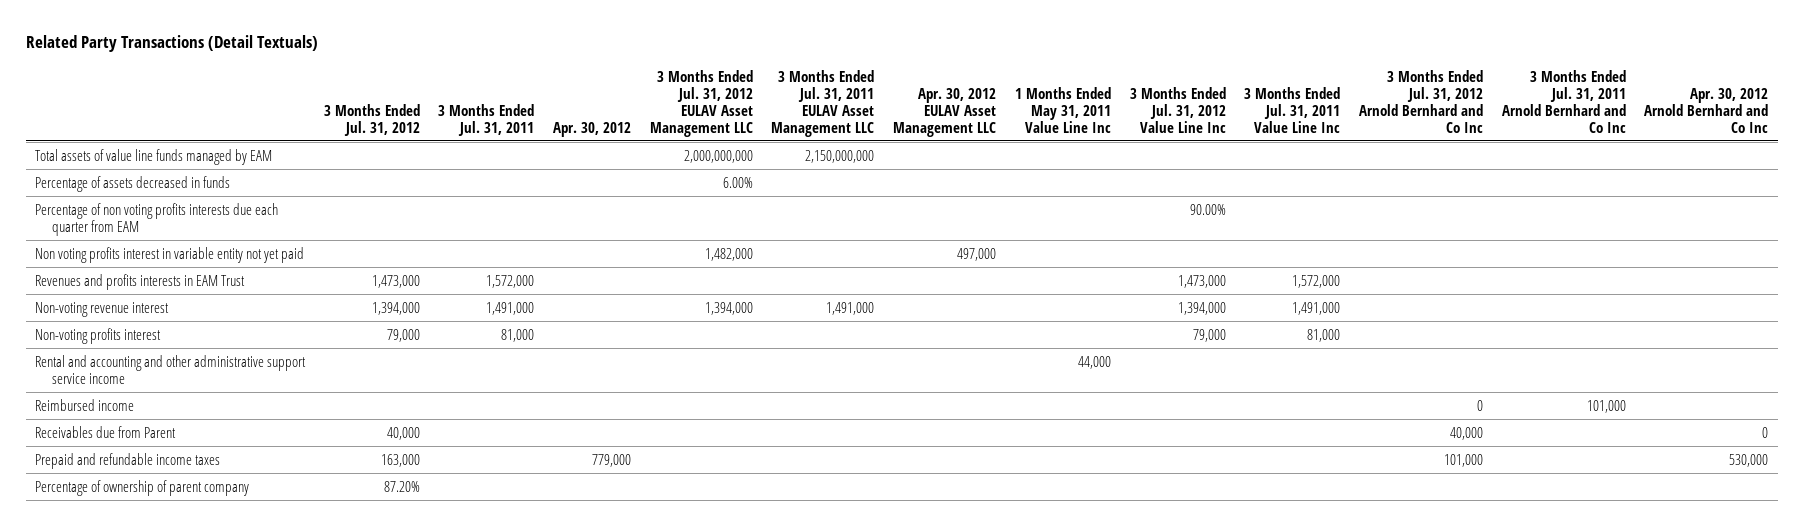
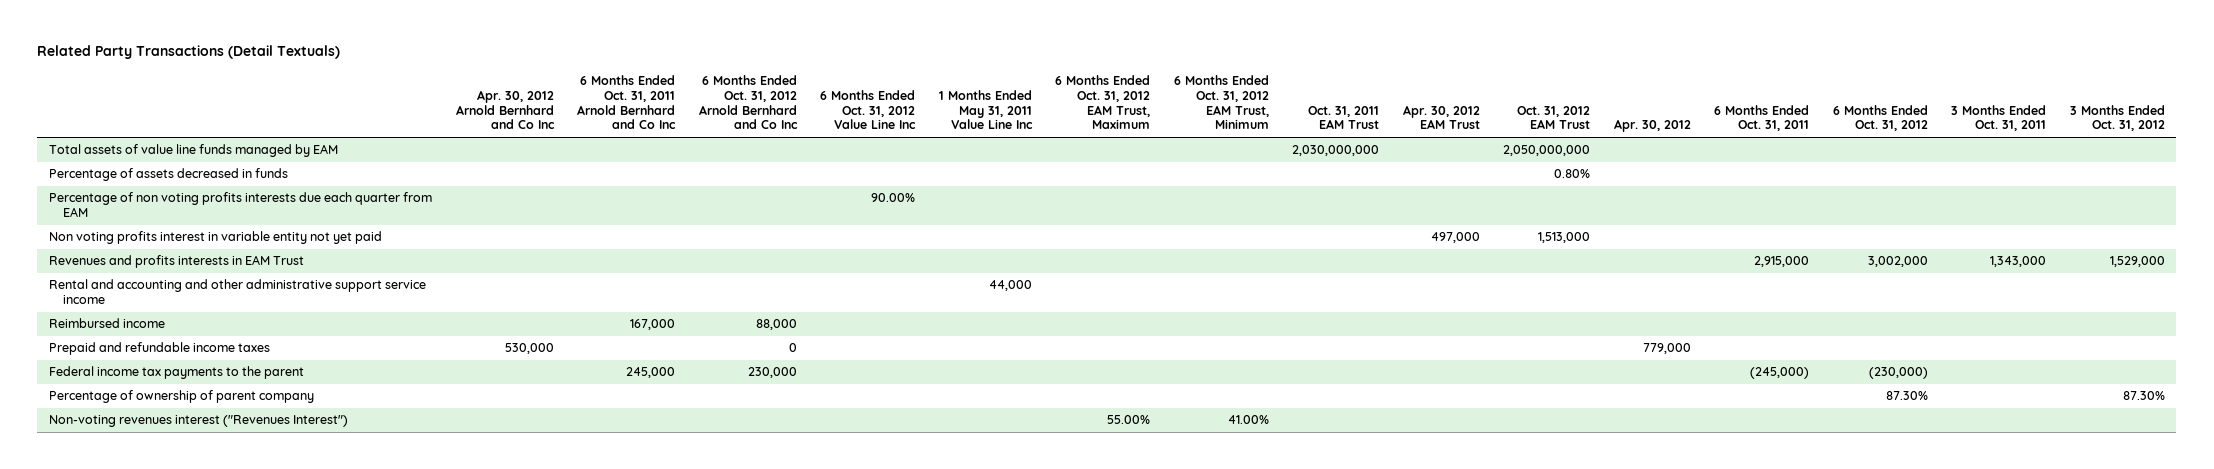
- | 3 Months Ended Jul. 31, 2012 | 3 Months Ended Jul. 31, 2011 | Apr. 30, 2012 | 3 Months Ended Jul. 31, 2012 EULAV Asset Management LLC | 3 Months Ended Jul. 31, 2011 EULAV Asset Management LLC | Apr. 30, 2012 EULAV Asset Management LLC | 1 Months Ended May 31, 2011 Value Line Inc | 3 Months Ended Jul. 31, 2012 Value Line Inc | 3 Months Ended Jul. 31, 2011 Value Line Inc | 3 Months Ended Jul. 31, 2012 Arnold Bernhard and Co Inc | 3 Months Ended Jul. 31, 2011 Arnold Bernhard and Co Inc | Apr. 30, 2012 Arnold Bernhard and Co Inc
+ | Apr. 30, 2012 Arnold Bernhard and Co Inc | 6 Months Ended Oct. 31, 2011 Arnold Bernhard and Co Inc | 6 Months Ended Oct. 31, 2012 Arnold Bernhard and Co Inc | 6 Months Ended Oct. 31, 2012 Value Line Inc | 1 Months Ended May 31, 2011 Value Line Inc | 6 Months Ended Oct. 31, 2012 EAM Trust, Maximum | 6 Months Ended Oct. 31, 2012 EAM Trust, Minimum | Oct. 31, 2011 EAM Trust | Apr. 30, 2012 EAM Trust | Oct. 31, 2012 EAM Trust | Apr. 30, 2012 | 6 Months Ended Oct. 31, 2011 | 6 Months Ended Oct. 31, 2012 | 3 Months Ended Oct. 31, 2011 | 3 Months Ended Oct. 31, 2012
- Non-voting revenue interest | 1,394,000 | 1,491,000 | | 1,394,000 | 1,491,000 | | | 1,394,000 | 1,491,000 | | |
- Non-voting profits interest | 79,000 | 81,000 | | | | | | 79,000 | 81,000 | | |
- Receivables due from Parent | 40,000 | | | | | | | | | 40,000 | | 0
+ Federal income tax payments to the parent | | 245,000 | 230,000 | | | | | | | | | (245,000) | (230,000) | |
+ Non-voting revenues interest ("Revenues Interest") | | | | | | 55.00% | 41.00% | | | | | | | |

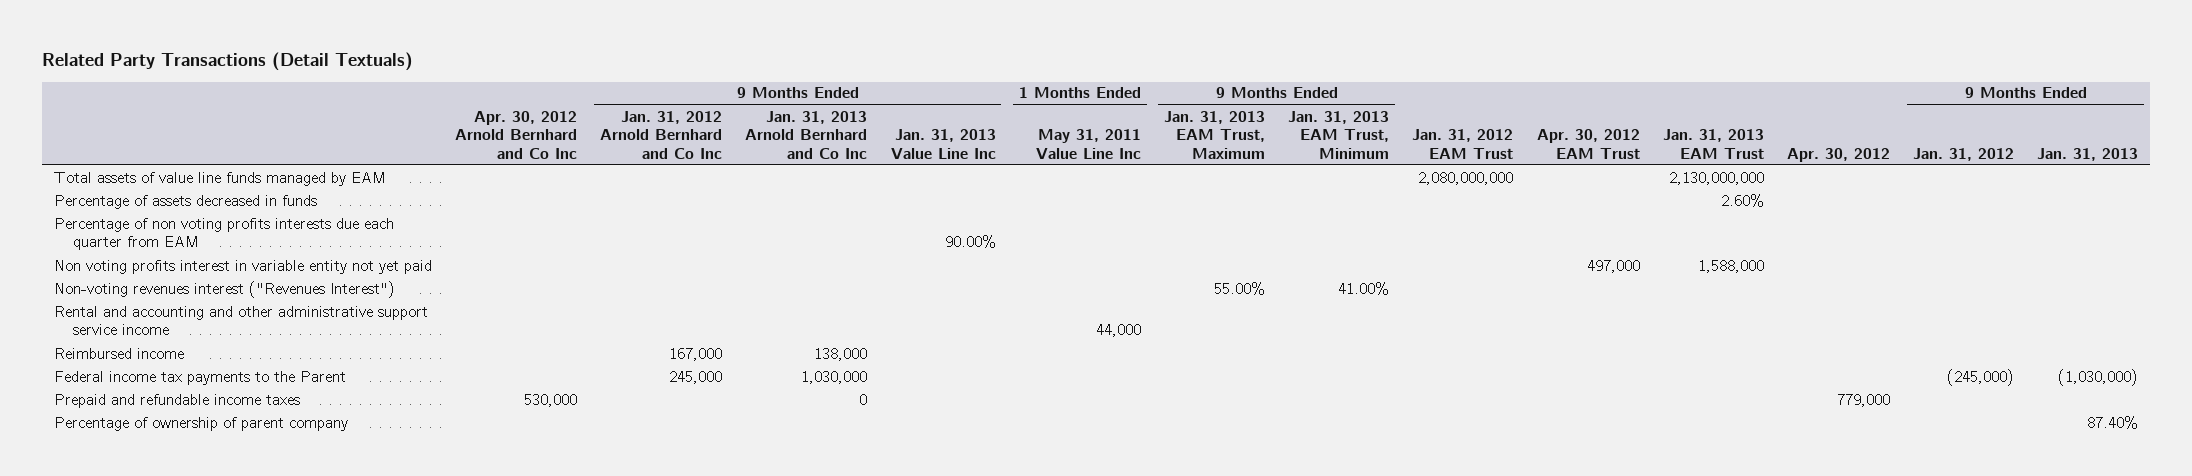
- | Apr. 30, 2012 Arnold Bernhard and Co Inc | 6 Months Ended Oct. 31, 2011 Arnold Bernhard and Co Inc | 6 Months Ended Oct. 31, 2012 Arnold Bernhard and Co Inc | 6 Months Ended Oct. 31, 2012 Value Line Inc | 1 Months Ended May 31, 2011 Value Line Inc | 6 Months Ended Oct. 31, 2012 EAM Trust, Maximum | 6 Months Ended Oct. 31, 2012 EAM Trust, Minimum | Oct. 31, 2011 EAM Trust | Apr. 30, 2012 EAM Trust | Oct. 31, 2012 EAM Trust | Apr. 30, 2012 | 6 Months Ended Oct. 31, 2011 | 6 Months Ended Oct. 31, 2012 | 3 Months Ended Oct. 31, 2011 | 3 Months Ended Oct. 31, 2012
+ | Apr. 30, 2012 Arnold Bernhard and Co Inc | 9 Months Ended Jan. 31, 2012 Arnold Bernhard and Co Inc | 9 Months Ended Jan. 31, 2013 Arnold Bernhard and Co Inc | 9 Months Ended Jan. 31, 2013 Value Line Inc | 1 Months Ended May 31, 2011 Value Line Inc | 9 Months Ended Jan. 31, 2013 EAM Trust, Maximum | 9 Months Ended Jan. 31, 2013 EAM Trust, Minimum | Jan. 31, 2012 EAM Trust | Apr. 30, 2012 EAM Trust | Jan. 31, 2013 EAM Trust | Apr. 30, 2012 | 9 Months Ended Jan. 31, 2012 | 9 Months Ended Jan. 31, 2013
- Revenues and profits interests in EAM Trust | | | | | | | | | | | | 2,915,000 | 3,002,000 | 1,343,000 | 1,529,000
moved up: Non-voting revenues interest ("Revenues Interest") | | | | | | 55.00% | 41.00% | | | | | |
+ Federal income tax payments to the Parent | | 245,000 | 1,030,000 | | | | | | | | | (245,000) | (1,030,000)
- Federal income tax payments to the parent | | 245,000 | 230,000 | | | | | | | | | (245,000) | (230,000) | |

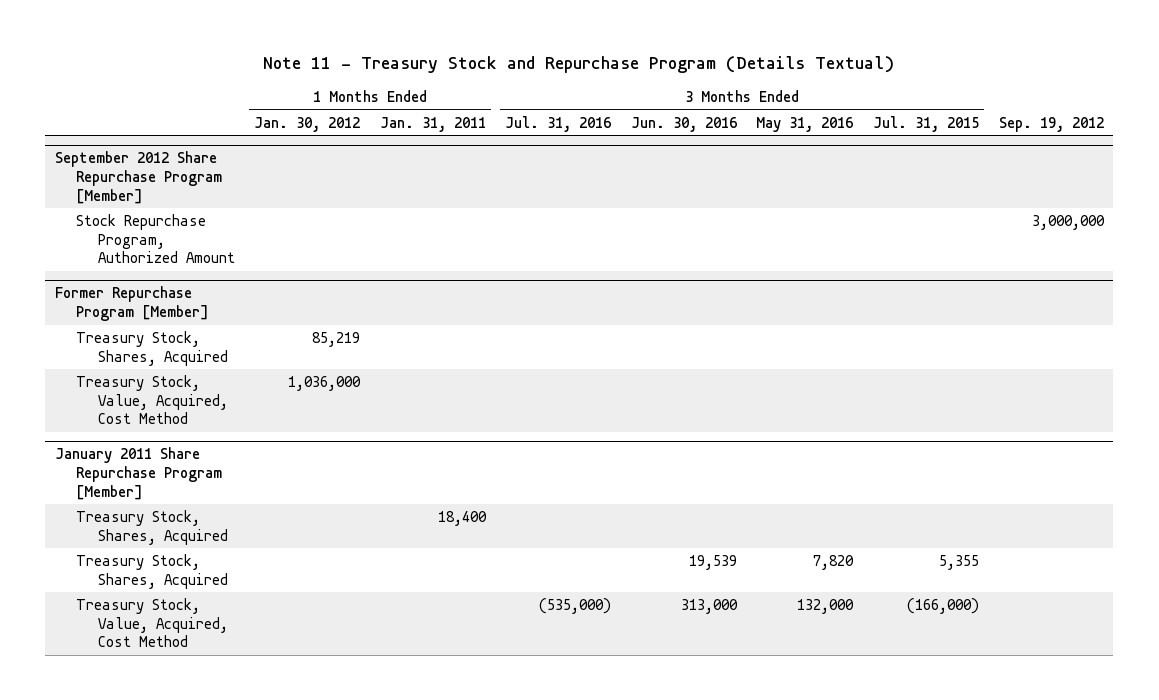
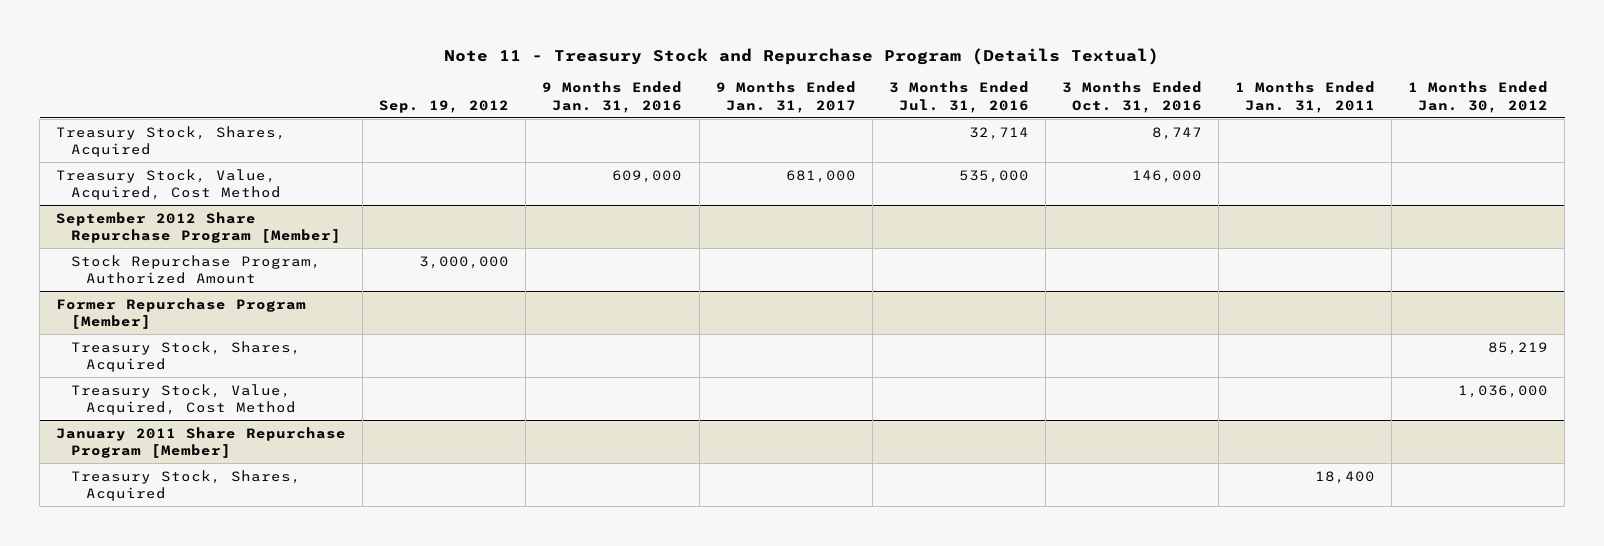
- | 1 Months Ended Jan. 30, 2012 | 1 Months Ended Jan. 31, 2011 | 3 Months Ended Jul. 31, 2016 | 3 Months Ended Jun. 30, 2016 | 3 Months Ended May 31, 2016 | 3 Months Ended Jul. 31, 2015 | Sep. 19, 2012
+ | Sep. 19, 2012 | 9 Months Ended Jan. 31, 2016 | 9 Months Ended Jan. 31, 2017 | 3 Months Ended Jul. 31, 2016 | 3 Months Ended Oct. 31, 2016 | 1 Months Ended Jan. 31, 2011 | 1 Months Ended Jan. 30, 2012
+ Treasury Stock, Shares, Acquired | | | | 32,714 | 8,747 | |
+ Treasury Stock, Value, Acquired, Cost Method | | 609,000 | 681,000 | 535,000 | 146,000 | |
@ January 2011 Share Repurchase Program [Member]
- Treasury Stock, Shares, Acquired | | | | 19,539 | 7,820 | 5,355 |
- Treasury Stock, Value, Acquired, Cost Method | | | (535,000) | 313,000 | 132,000 | (166,000) |

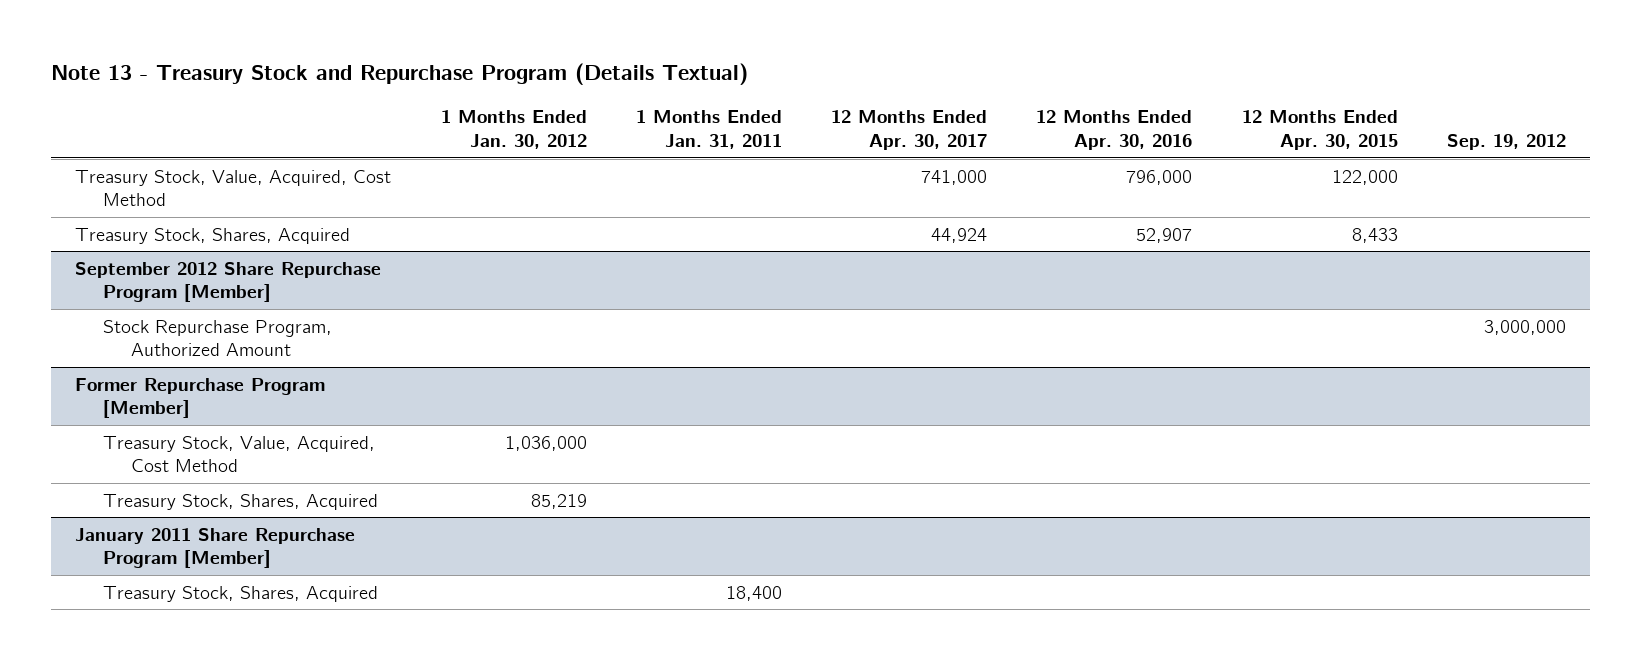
- Note 11 - Treasury Stock and Repurchase Program (Details Textual)
+ Note 13 - Treasury Stock and Repurchase Program (Details Textual)
- | Sep. 19, 2012 | 9 Months Ended Jan. 31, 2016 | 9 Months Ended Jan. 31, 2017 | 3 Months Ended Jul. 31, 2016 | 3 Months Ended Oct. 31, 2016 | 1 Months Ended Jan. 31, 2011 | 1 Months Ended Jan. 30, 2012
+ | 1 Months Ended Jan. 30, 2012 | 1 Months Ended Jan. 31, 2011 | 12 Months Ended Apr. 30, 2017 | 12 Months Ended Apr. 30, 2016 | 12 Months Ended Apr. 30, 2015 | Sep. 19, 2012
moved down: Treasury Stock, Shares, Acquired | | | 44,924 | 52,907 | 8,433 |
@ Former Repurchase Program [Member]
moved down: Treasury Stock, Shares, Acquired | 85,219 | | | | |

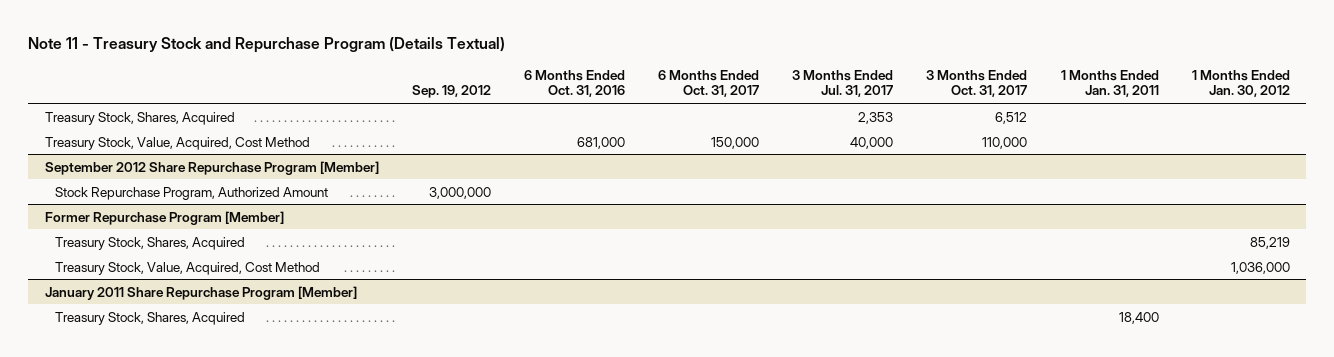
- Note 13 - Treasury Stock and Repurchase Program (Details Textual)
+ Note 11 - Treasury Stock and Repurchase Program (Details Textual)
- | 1 Months Ended Jan. 30, 2012 | 1 Months Ended Jan. 31, 2011 | 12 Months Ended Apr. 30, 2017 | 12 Months Ended Apr. 30, 2016 | 12 Months Ended Apr. 30, 2015 | Sep. 19, 2012
+ | Sep. 19, 2012 | 6 Months Ended Oct. 31, 2016 | 6 Months Ended Oct. 31, 2017 | 3 Months Ended Jul. 31, 2017 | 3 Months Ended Oct. 31, 2017 | 1 Months Ended Jan. 31, 2011 | 1 Months Ended Jan. 30, 2012
moved down: Treasury Stock, Value, Acquired, Cost Method | | 681,000 | 150,000 | 40,000 | 110,000 | |
@ Former Repurchase Program [Member]
moved down: Treasury Stock, Value, Acquired, Cost Method | | | | | | | 1,036,000

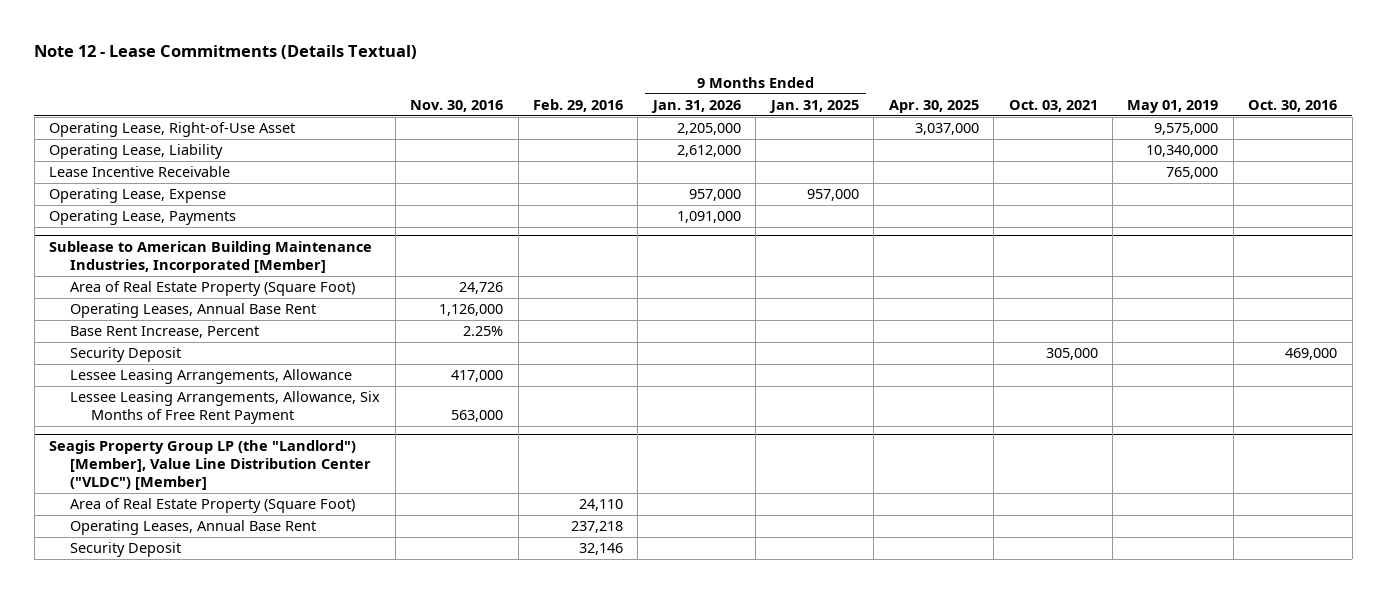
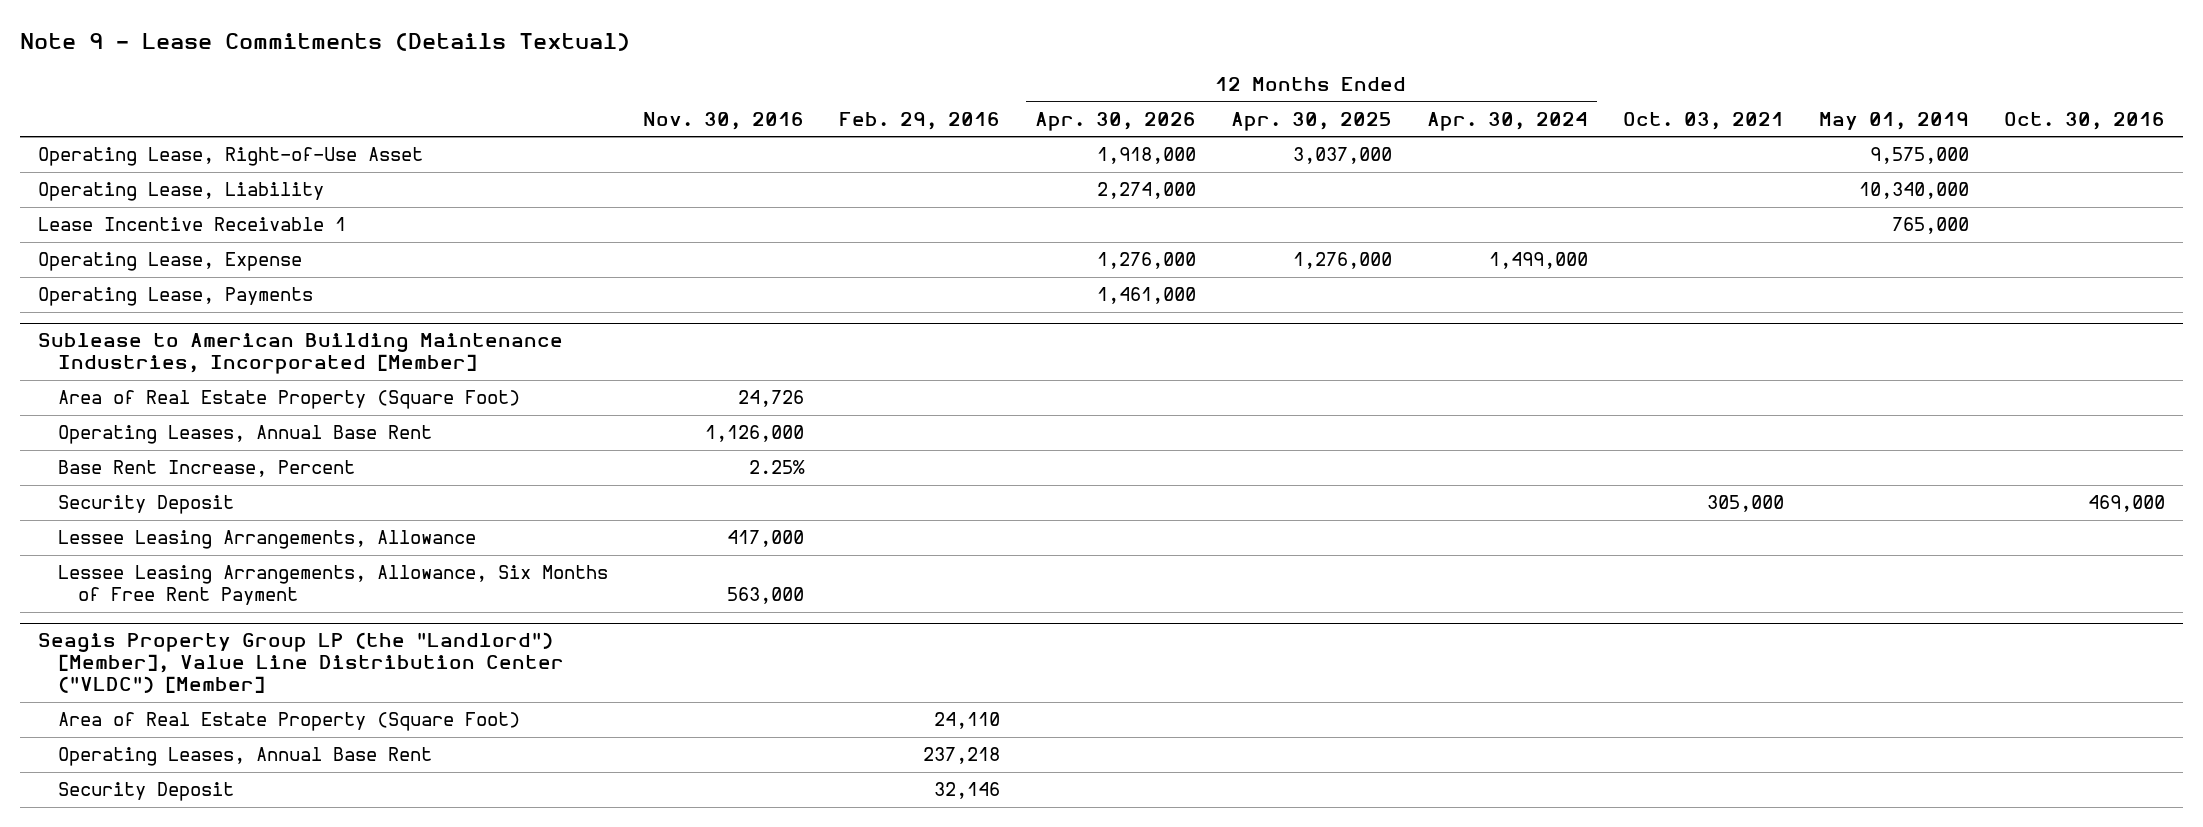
- Note 12 - Lease Commitments (Details Textual)
+ Note 9 - Lease Commitments (Details Textual)
- | Nov. 30, 2016 | Feb. 29, 2016 | 9 Months Ended Jan. 31, 2026 | 9 Months Ended Jan. 31, 2025 | Apr. 30, 2025 | Oct. 03, 2021 | May 01, 2019 | Oct. 30, 2016
+ | Nov. 30, 2016 | Feb. 29, 2016 | 12 Months Ended Apr. 30, 2026 | 12 Months Ended Apr. 30, 2025 | 12 Months Ended Apr. 30, 2024 | Oct. 03, 2021 | May 01, 2019 | Oct. 30, 2016
- Lease Incentive Receivable | | | | | | | 765,000 |
+ Lease Incentive Receivable 1 | | | | | | | 765,000 |

